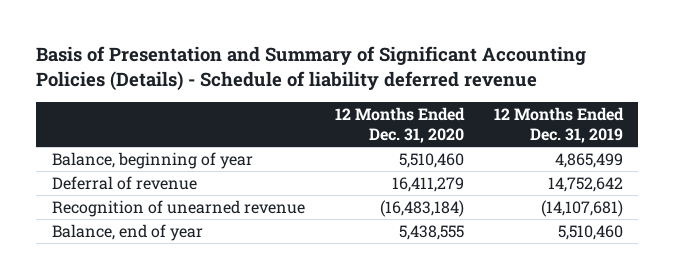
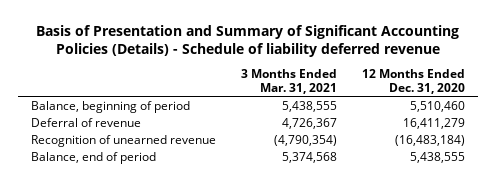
- | 12 Months Ended Dec. 31, 2020 | 12 Months Ended Dec. 31, 2019
+ | 3 Months Ended Mar. 31, 2021 | 12 Months Ended Dec. 31, 2020
- Balance, beginning of year | 5,510,460 | 4,865,499
+ Balance, beginning of period | 5,438,555 | 5,510,460
- Balance, end of year | 5,438,555 | 5,510,460
+ Balance, end of period | 5,374,568 | 5,438,555

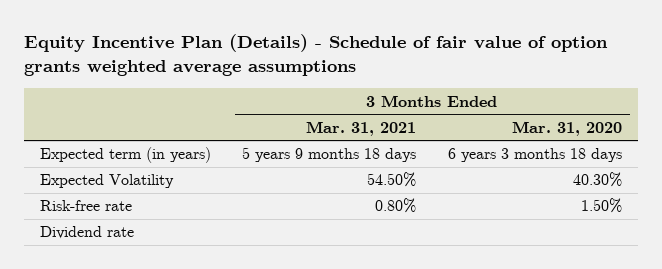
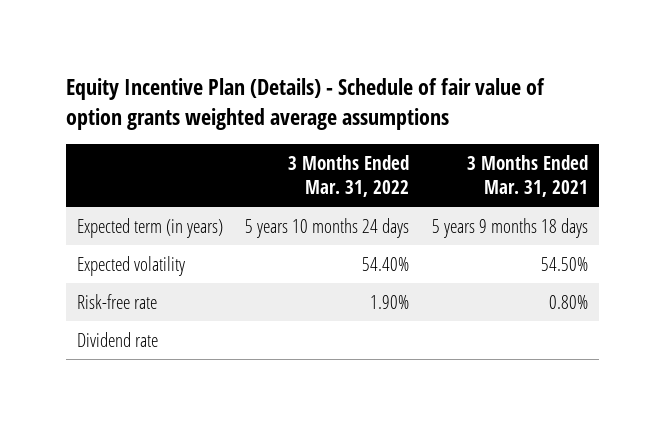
- | 3 Months Ended Mar. 31, 2021 | 3 Months Ended Mar. 31, 2020
+ | 3 Months Ended Mar. 31, 2022 | 3 Months Ended Mar. 31, 2021
- Expected Volatility | 54.50% | 40.30%
+ Expected volatility | 54.40% | 54.50%

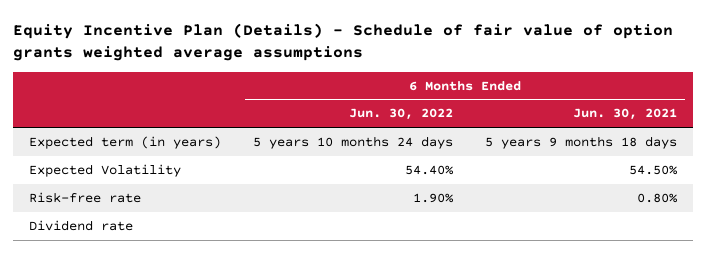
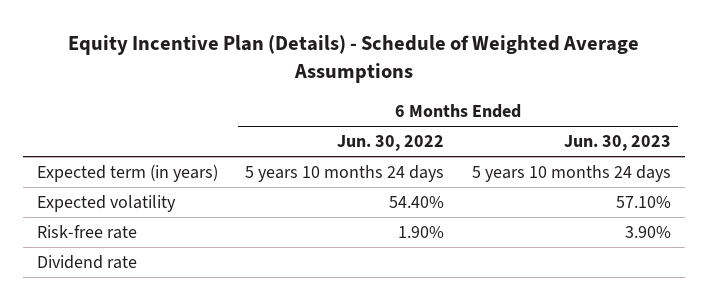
- Equity Incentive Plan (Details) - Schedule of fair value of option grants weighted average assumptions
+ Equity Incentive Plan (Details) - Schedule of Weighted Average Assumptions
- | 6 Months Ended Jun. 30, 2022 | 6 Months Ended Jun. 30, 2021
+ | 6 Months Ended Jun. 30, 2022 | 6 Months Ended Jun. 30, 2023
- Expected Volatility | 54.40% | 54.50%
+ Expected volatility | 54.40% | 57.10%

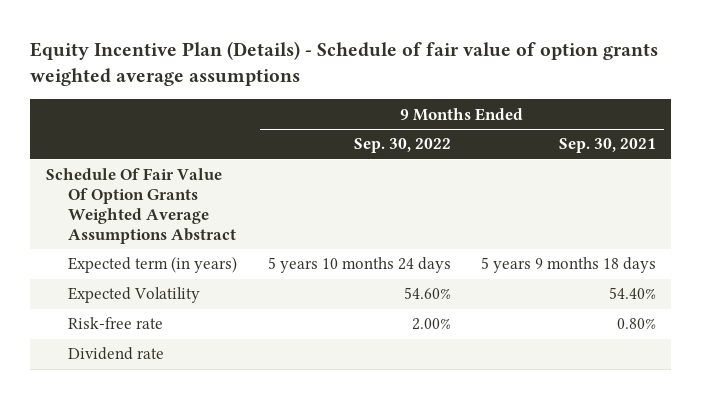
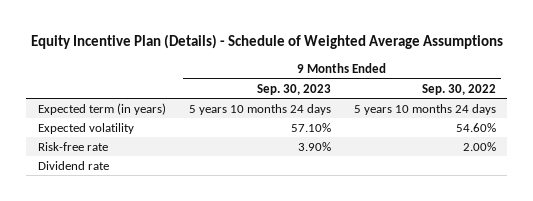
- Equity Incentive Plan (Details) - Schedule of fair value of option grants weighted average assumptions
+ Equity Incentive Plan (Details) - Schedule of Weighted Average Assumptions
- | 9 Months Ended Sep. 30, 2022 | 9 Months Ended Sep. 30, 2021
+ | 9 Months Ended Sep. 30, 2023 | 9 Months Ended Sep. 30, 2022
- Schedule Of Fair Value Of Option Grants Weighted Average Assumptions Abstract
- Expected Volatility | 54.60% | 54.40%
+ Expected volatility | 57.10% | 54.60%

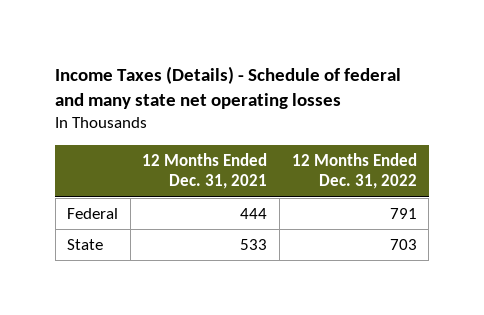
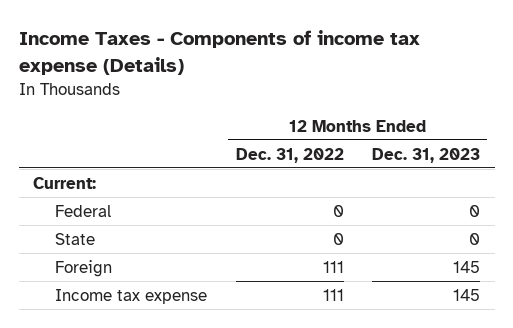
- Income Taxes (Details) - Schedule of federal and many state net operating losses
+ Income Taxes - Components of income tax expense (Details)
- | 12 Months Ended Dec. 31, 2021 | 12 Months Ended Dec. 31, 2022
+ | 12 Months Ended Dec. 31, 2022 | 12 Months Ended Dec. 31, 2023
- Federal | 444 | 791
- State | 533 | 703
+ Current:
+ Federal | 0 | 0
+ State | 0 | 0
+ Foreign | 111 | 145
+ Income tax expense | 111 | 145

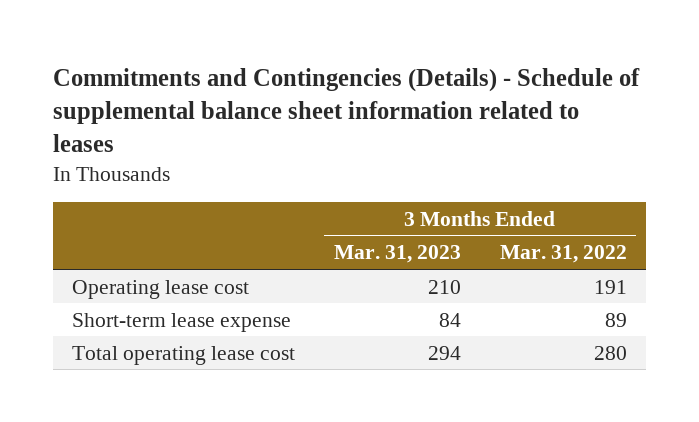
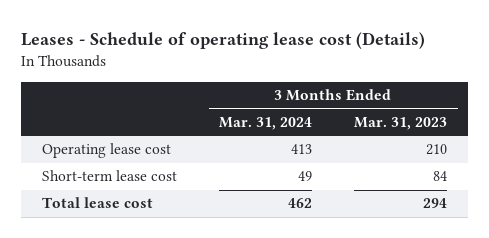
- Commitments and Contingencies (Details) - Schedule of supplemental balance sheet information related to leases
+ Leases - Schedule of operating lease cost (Details)
- | 3 Months Ended Mar. 31, 2023 | 3 Months Ended Mar. 31, 2022
+ | 3 Months Ended Mar. 31, 2024 | 3 Months Ended Mar. 31, 2023
- Short-term lease expense | 84 | 89
- Total operating lease cost | 294 | 280
+ Short-term lease cost | 49 | 84
+ Total lease cost | 462 | 294

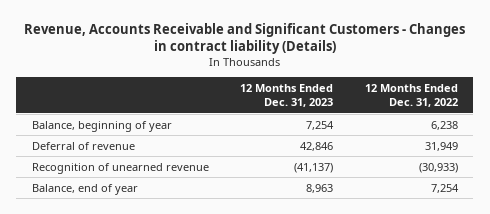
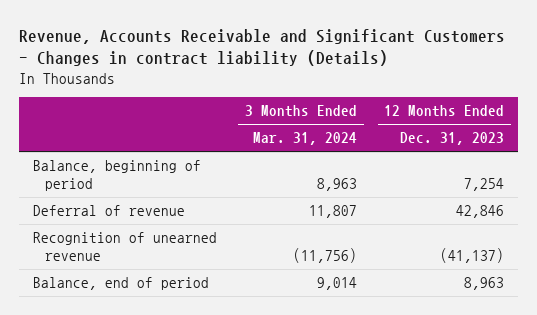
- | 12 Months Ended Dec. 31, 2023 | 12 Months Ended Dec. 31, 2022
+ | 3 Months Ended Mar. 31, 2024 | 12 Months Ended Dec. 31, 2023
- Balance, beginning of year | 7,254 | 6,238
+ Balance, beginning of period | 8,963 | 7,254
- Balance, end of year | 8,963 | 7,254
+ Balance, end of period | 9,014 | 8,963

